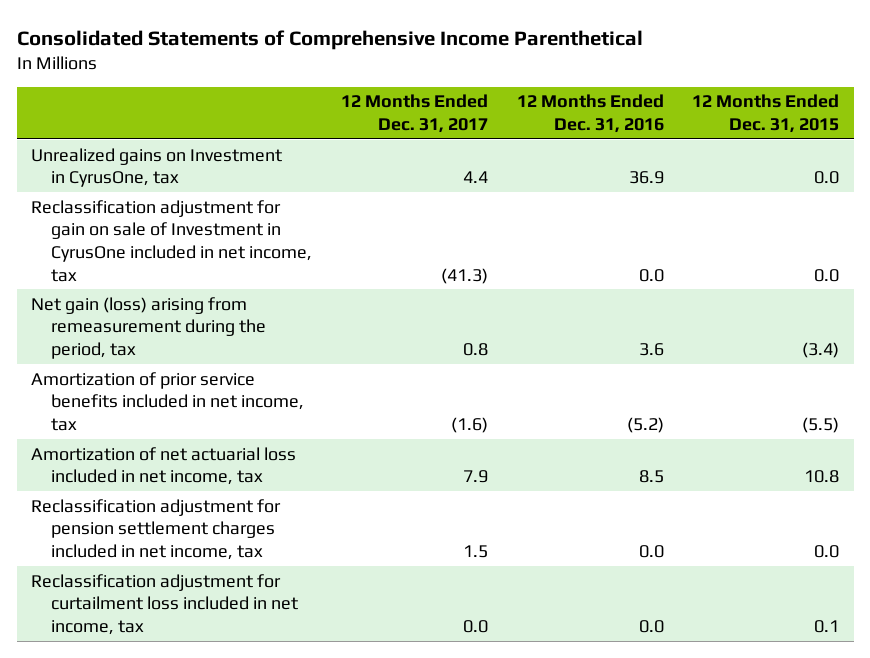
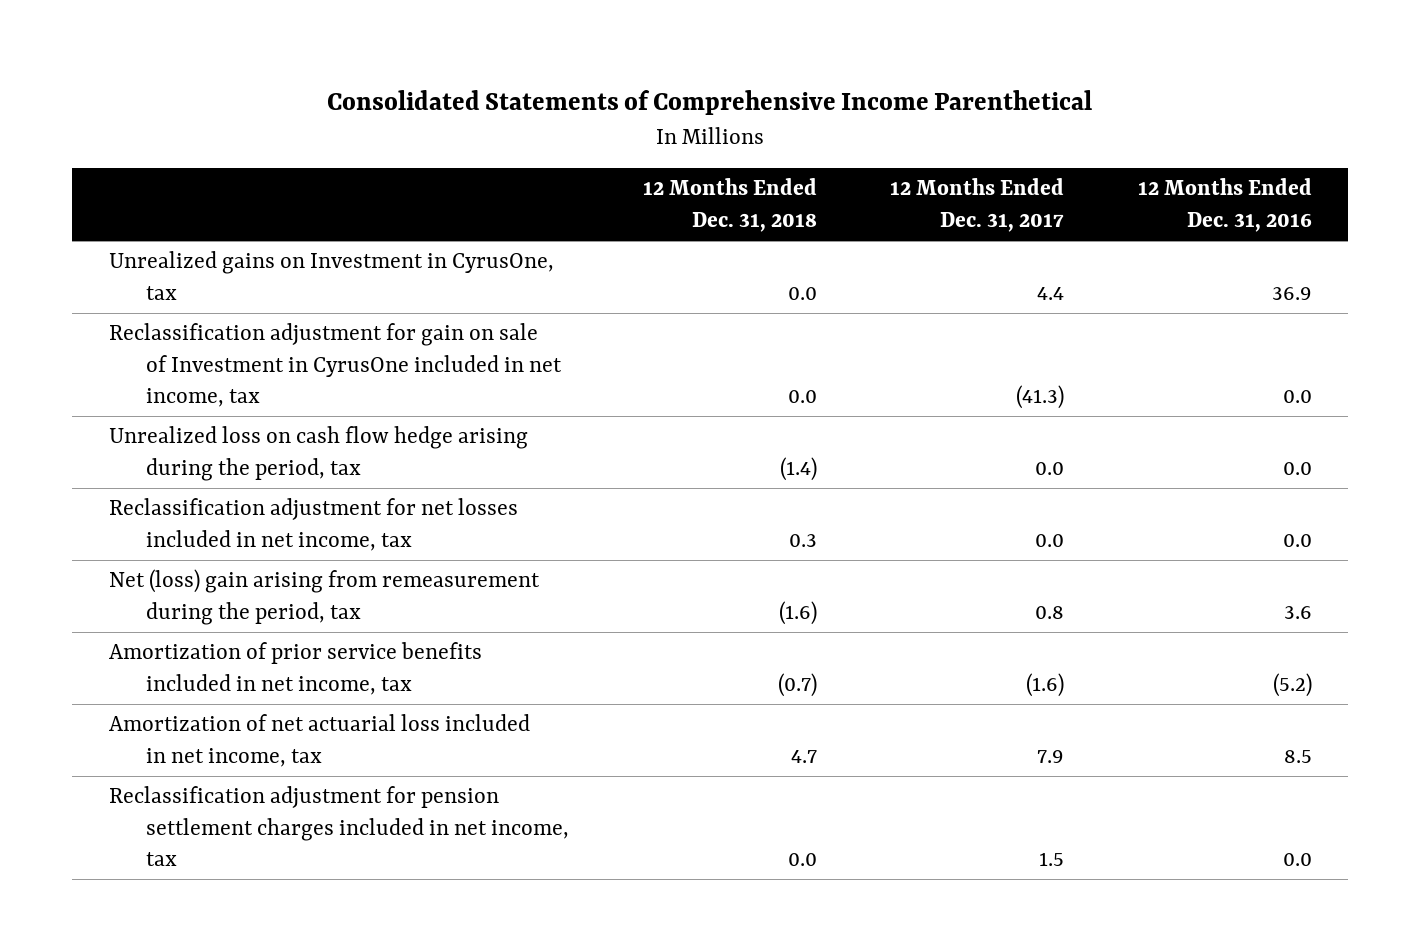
- | 12 Months Ended Dec. 31, 2017 | 12 Months Ended Dec. 31, 2016 | 12 Months Ended Dec. 31, 2015
+ | 12 Months Ended Dec. 31, 2018 | 12 Months Ended Dec. 31, 2017 | 12 Months Ended Dec. 31, 2016
- Net gain (loss) arising from remeasurement during the period, tax | 0.8 | 3.6 | (3.4)
+ Unrealized loss on cash flow hedge arising during the period, tax | (1.4) | 0.0 | 0.0
+ Reclassification adjustment for net losses included in net income, tax | 0.3 | 0.0 | 0.0
+ Net (loss) gain arising from remeasurement during the period, tax | (1.6) | 0.8 | 3.6
- Reclassification adjustment for curtailment loss included in net income, tax | 0.0 | 0.0 | 0.1

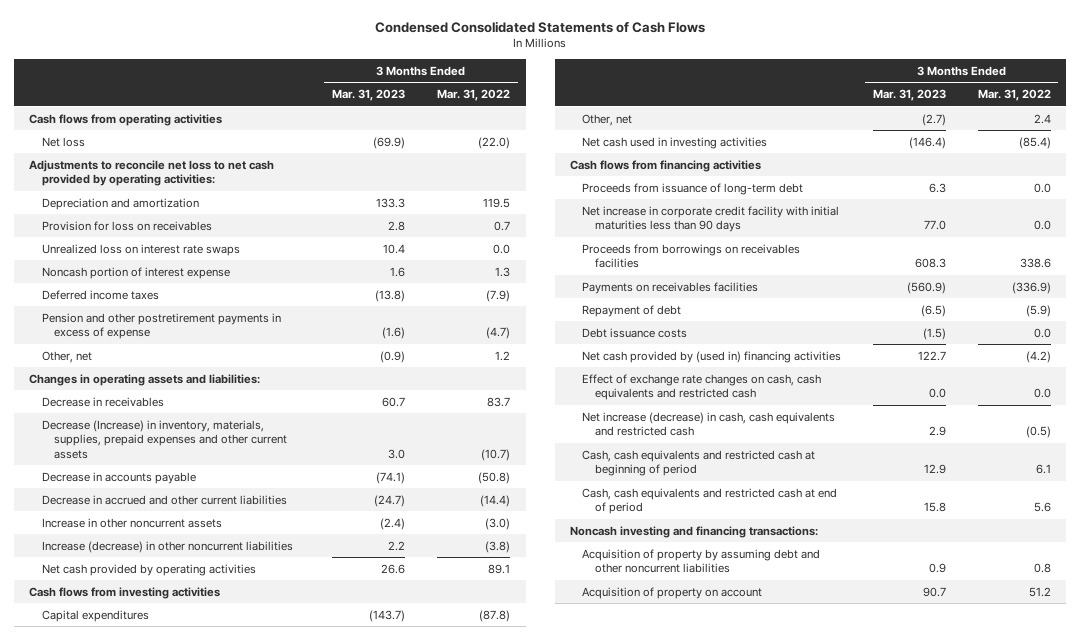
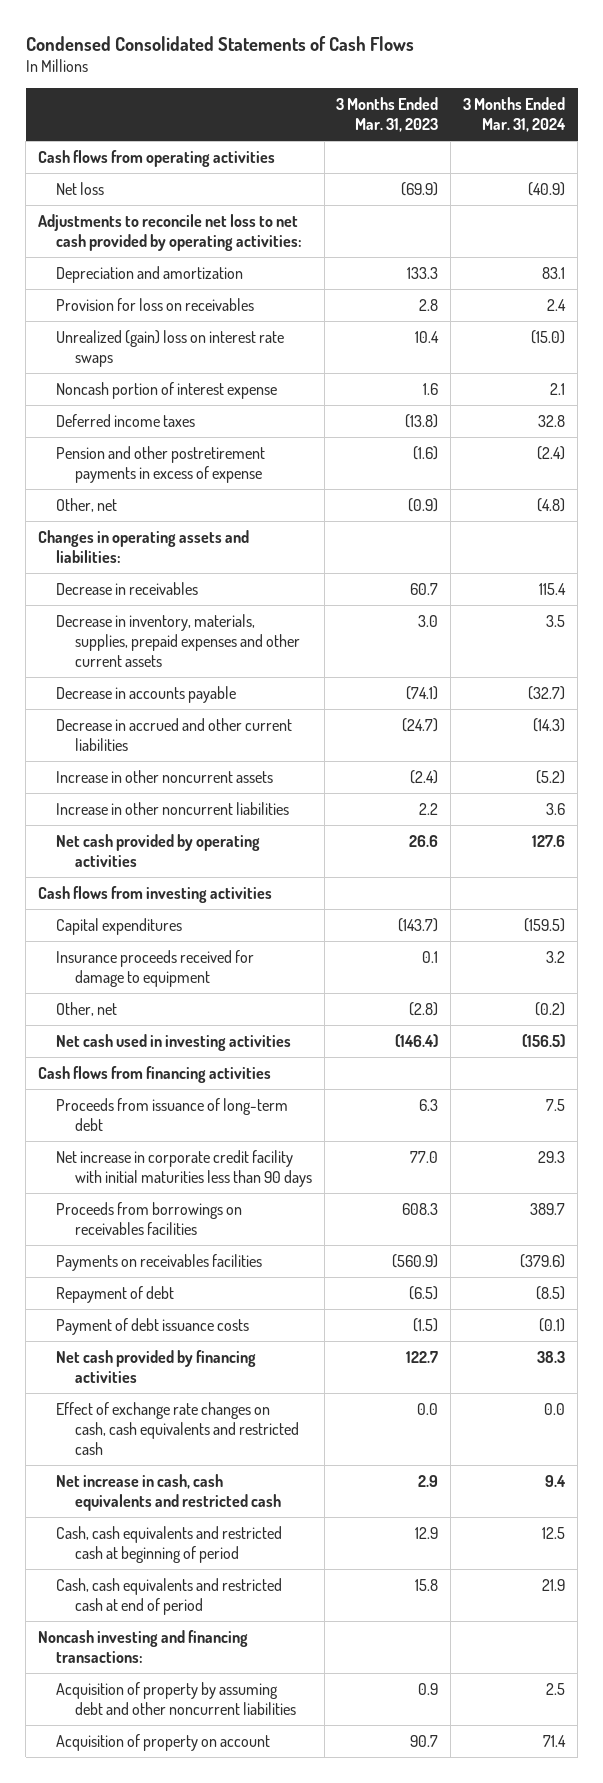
- | 3 Months Ended Mar. 31, 2023 | 3 Months Ended Mar. 31, 2022
+ | 3 Months Ended Mar. 31, 2023 | 3 Months Ended Mar. 31, 2024
- Unrealized loss on interest rate swaps | 10.4 | 0.0
+ Unrealized (gain) loss on interest rate swaps | 10.4 | (15.0)
- Decrease (Increase) in inventory, materials, supplies, prepaid expenses and other current assets | 3.0 | (10.7)
+ Decrease in inventory, materials, supplies, prepaid expenses and other current assets | 3.0 | 3.5
- Increase (decrease) in other noncurrent liabilities | 2.2 | (3.8)
+ Increase in other noncurrent liabilities | 2.2 | 3.6
- Other, net | (2.7) | 2.4
+ Insurance proceeds received for damage to equipment | 0.1 | 3.2
+ Other, net | (2.8) | (0.2)
- Debt issuance costs | (1.5) | 0.0
- Net cash provided by (used in) financing activities | 122.7 | (4.2)
+ Payment of debt issuance costs | (1.5) | (0.1)
+ Net cash provided by financing activities | 122.7 | 38.3
- Net increase (decrease) in cash, cash equivalents and restricted cash | 2.9 | (0.5)
+ Net increase in cash, cash equivalents and restricted cash | 2.9 | 9.4

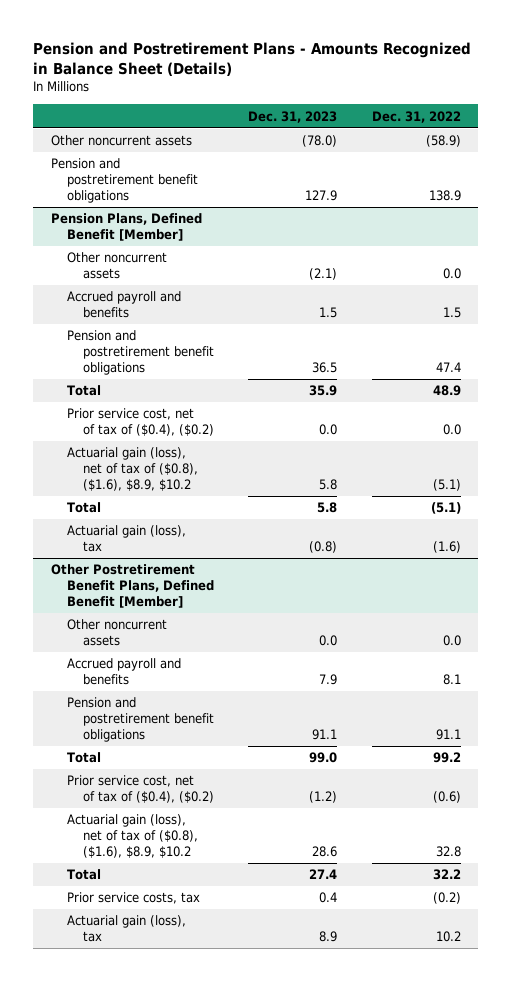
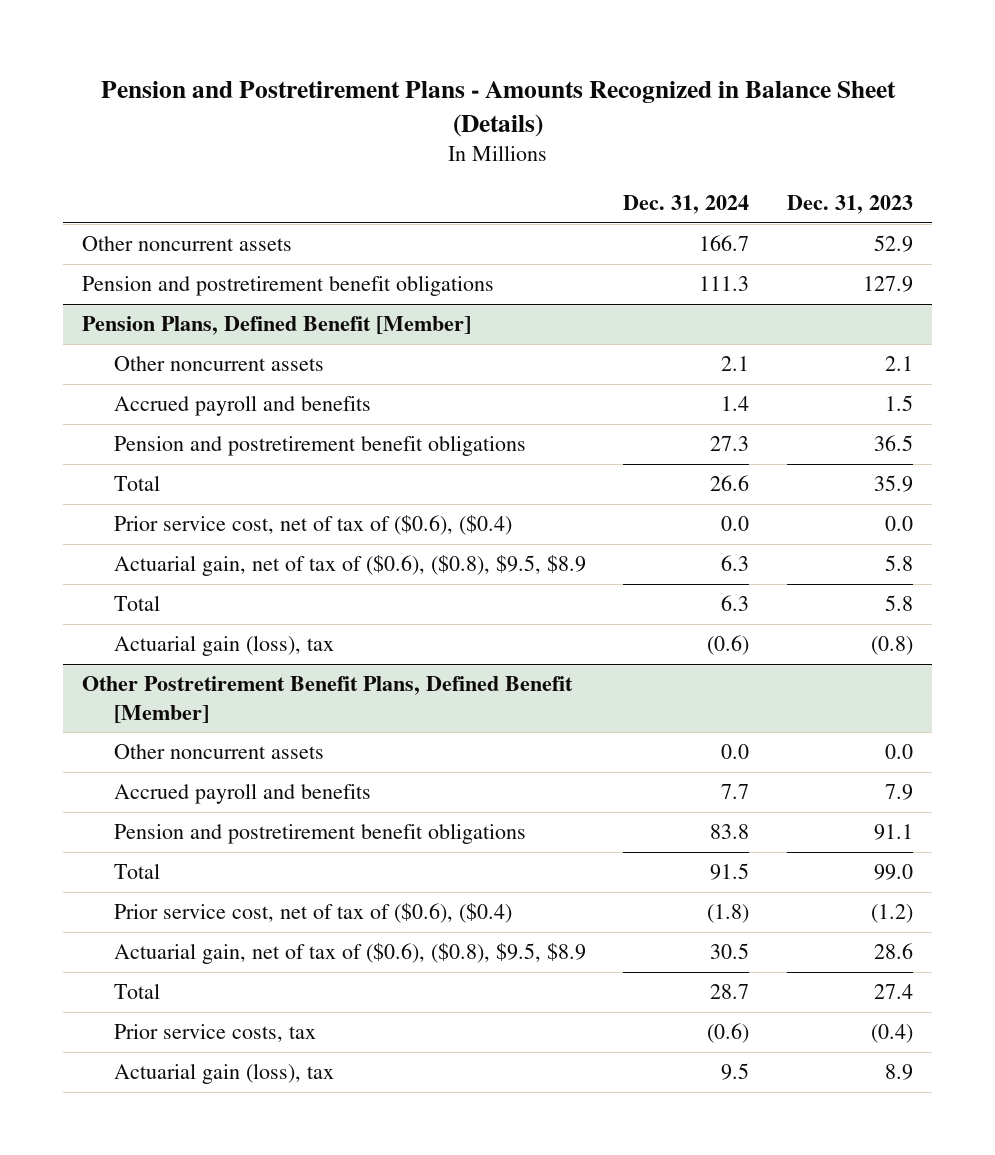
- | Dec. 31, 2023 | Dec. 31, 2022
+ | Dec. 31, 2024 | Dec. 31, 2023
- Other noncurrent assets | (78.0) | (58.9)
+ Other noncurrent assets | 166.7 | 52.9
@ Pension Plans, Defined Benefit [Member]
- Other noncurrent assets | (2.1) | 0.0
+ Other noncurrent assets | 2.1 | 2.1
- Prior service cost, net of tax of ($0.4), ($0.2) | 0.0 | 0.0
- Actuarial gain (loss), net of tax of ($0.8), ($1.6), $8.9, $10.2 | 5.8 | (5.1)
+ Prior service cost, net of tax of ($0.6), ($0.4) | 0.0 | 0.0
+ Actuarial gain, net of tax of ($0.6), ($0.8), $9.5, $8.9 | 6.3 | 5.8
@ Other Postretirement Benefit Plans, Defined Benefit [Member]
- Prior service cost, net of tax of ($0.4), ($0.2) | (1.2) | (0.6)
- Actuarial gain (loss), net of tax of ($0.8), ($1.6), $8.9, $10.2 | 28.6 | 32.8
+ Prior service cost, net of tax of ($0.6), ($0.4) | (1.8) | (1.2)
+ Actuarial gain, net of tax of ($0.6), ($0.8), $9.5, $8.9 | 30.5 | 28.6
- Prior service costs, tax | 0.4 | (0.2)
+ Prior service costs, tax | (0.6) | (0.4)

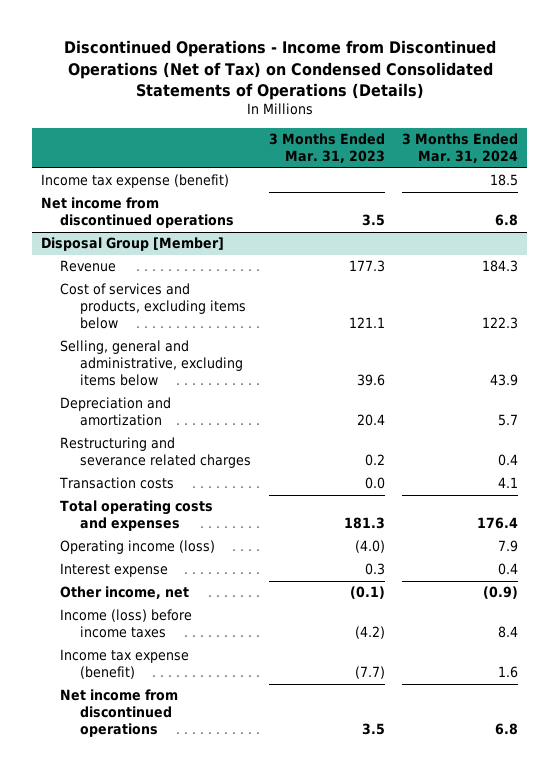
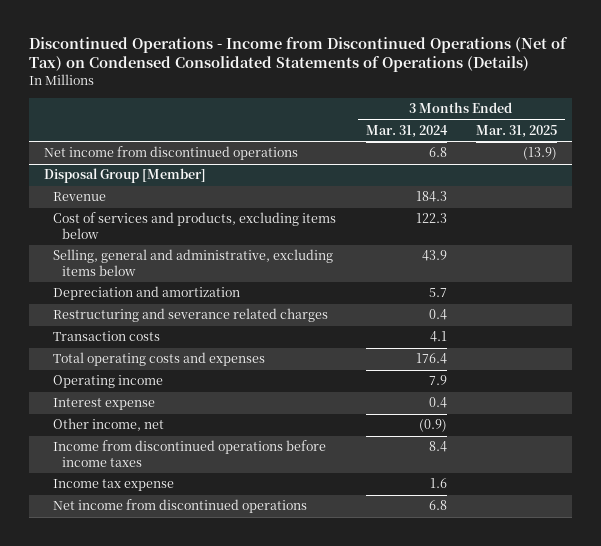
- | 3 Months Ended Mar. 31, 2023 | 3 Months Ended Mar. 31, 2024
+ | 3 Months Ended Mar. 31, 2024 | 3 Months Ended Mar. 31, 2025
- Income tax expense (benefit) | | 18.5
@ Disposal Group [Member]
- Operating income (loss) | (4.0) | 7.9
+ Operating income | 7.9 |
- Income (loss) before income taxes | (4.2) | 8.4
- Income tax expense (benefit) | (7.7) | 1.6
+ Income from discontinued operations before income taxes | 8.4 |
+ Income tax expense | 1.6 |

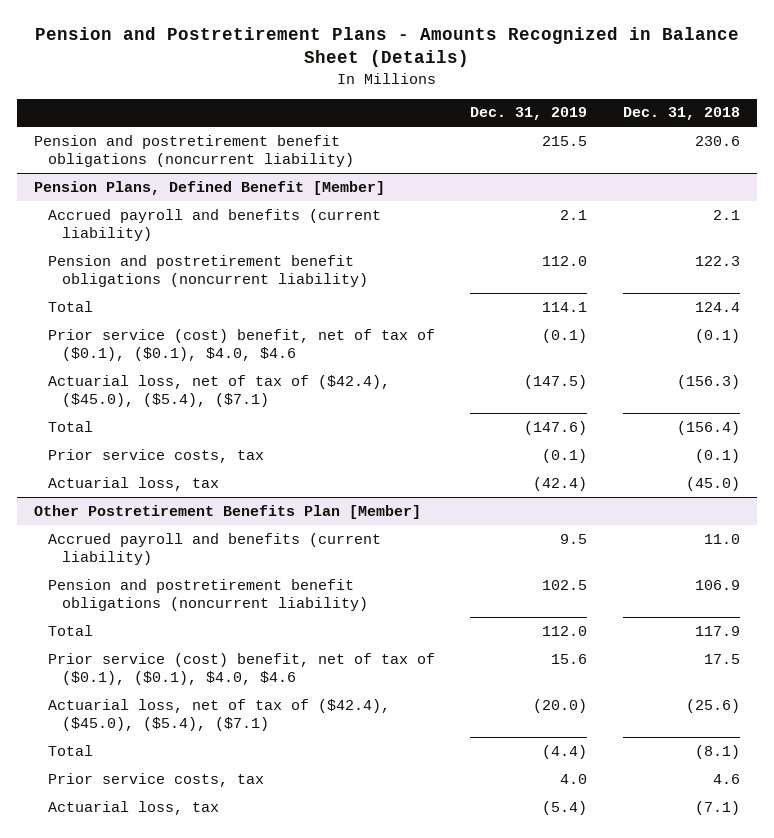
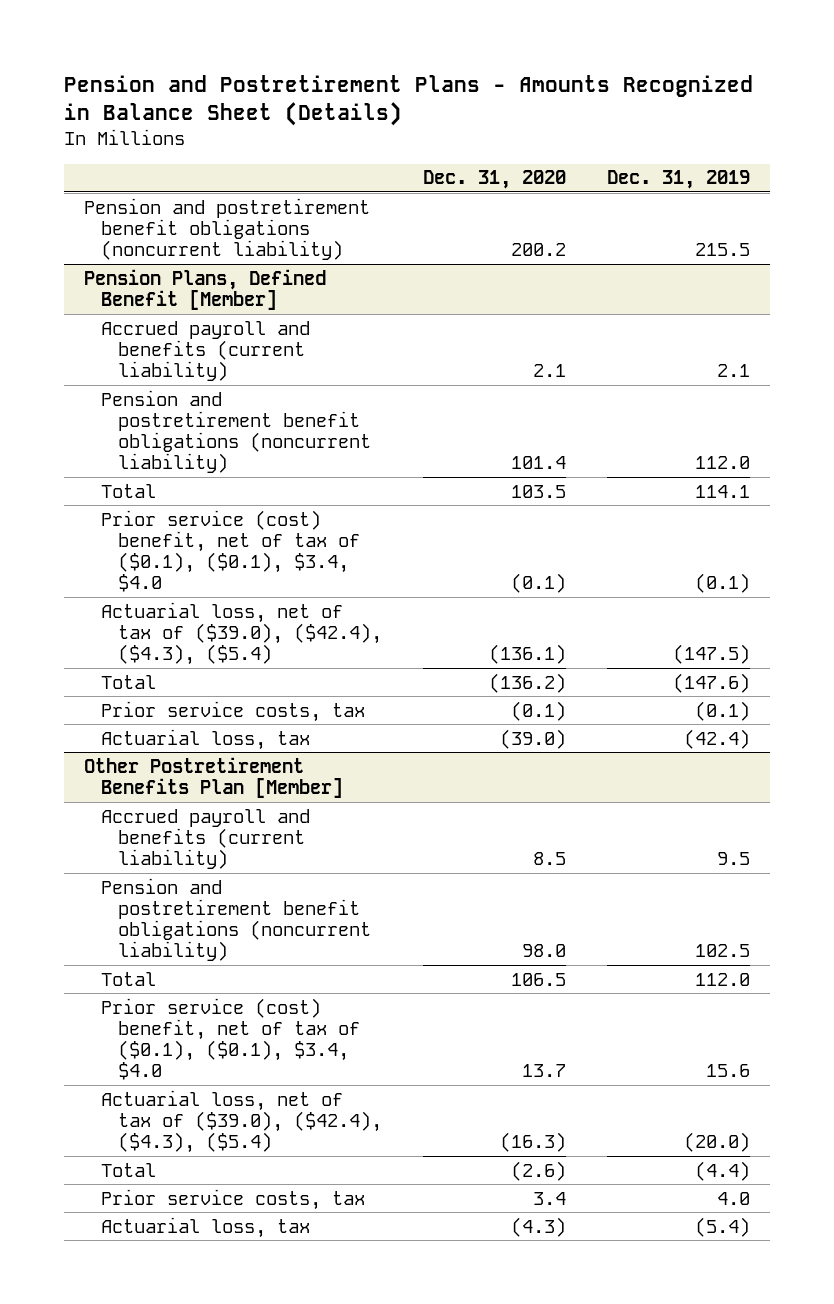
- | Dec. 31, 2019 | Dec. 31, 2018
+ | Dec. 31, 2020 | Dec. 31, 2019
@ Pension Plans, Defined Benefit [Member]
- Prior service (cost) benefit, net of tax of ($0.1), ($0.1), $4.0, $4.6 | (0.1) | (0.1)
- Actuarial loss, net of tax of ($42.4), ($45.0), ($5.4), ($7.1) | (147.5) | (156.3)
+ Prior service (cost) benefit, net of tax of ($0.1), ($0.1), $3.4, $4.0 | (0.1) | (0.1)
+ Actuarial loss, net of tax of ($39.0), ($42.4), ($4.3), ($5.4) | (136.1) | (147.5)
@ Other Postretirement Benefits Plan [Member]
- Prior service (cost) benefit, net of tax of ($0.1), ($0.1), $4.0, $4.6 | 15.6 | 17.5
- Actuarial loss, net of tax of ($42.4), ($45.0), ($5.4), ($7.1) | (20.0) | (25.6)
+ Prior service (cost) benefit, net of tax of ($0.1), ($0.1), $3.4, $4.0 | 13.7 | 15.6
+ Actuarial loss, net of tax of ($39.0), ($42.4), ($4.3), ($5.4) | (16.3) | (20.0)

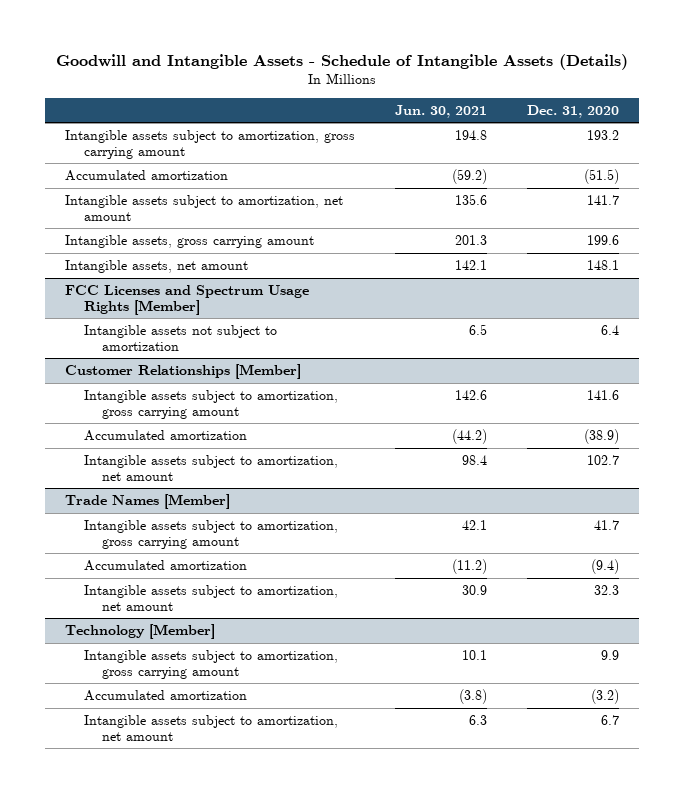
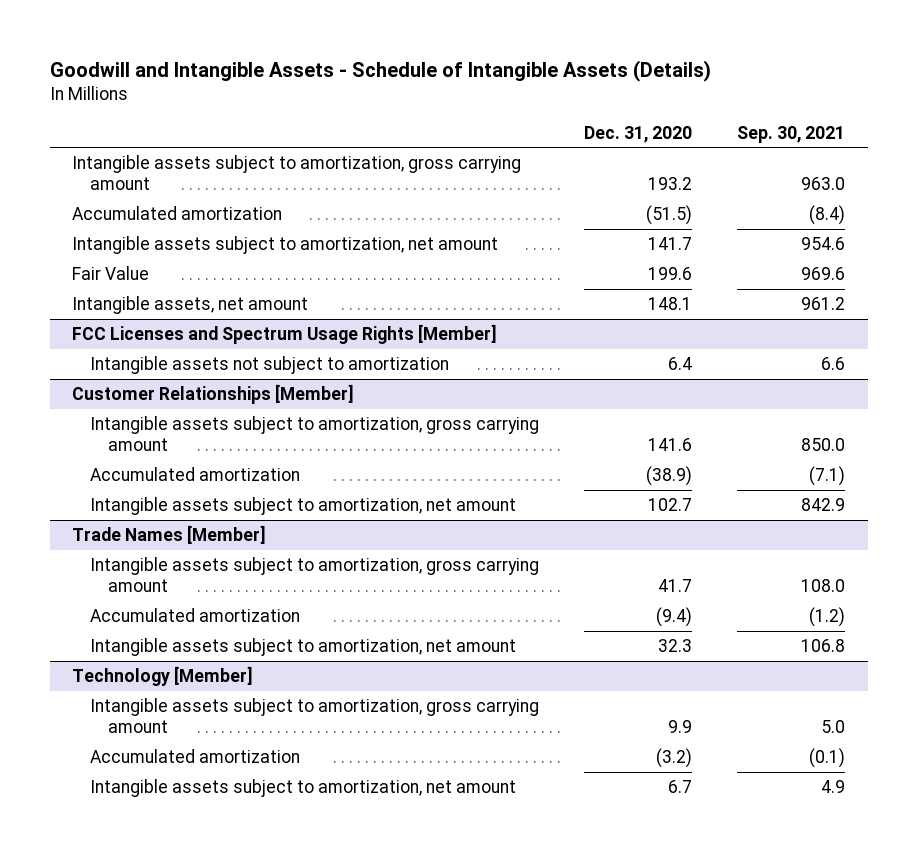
- | Jun. 30, 2021 | Dec. 31, 2020
+ | Dec. 31, 2020 | Sep. 30, 2021
- Intangible assets, gross carrying amount | 201.3 | 199.6
+ Fair Value | 199.6 | 969.6

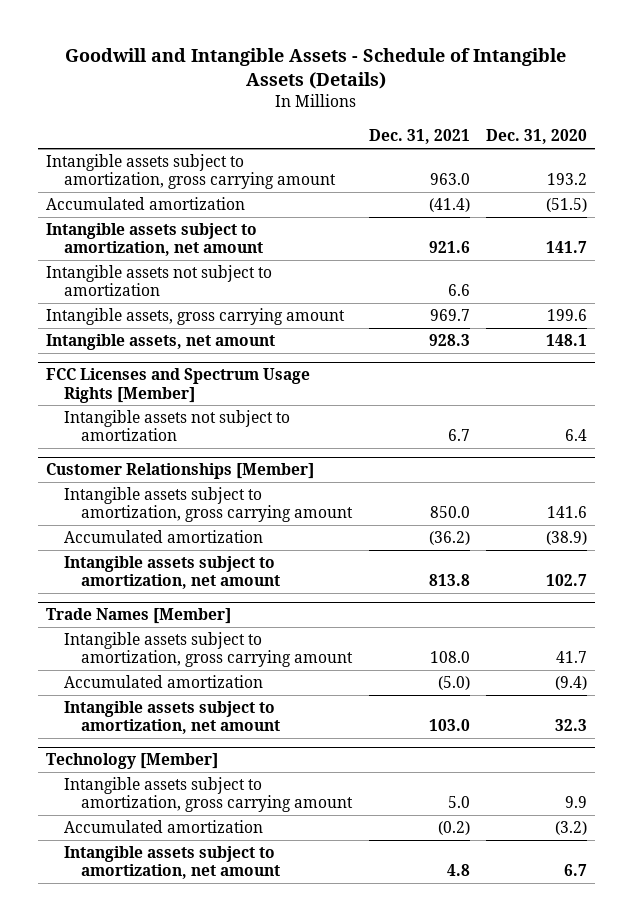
- | Dec. 31, 2020 | Sep. 30, 2021
+ | Dec. 31, 2021 | Dec. 31, 2020
- Fair Value | 199.6 | 969.6
+ Intangible assets not subject to amortization | 6.6 |
+ Intangible assets, gross carrying amount | 969.7 | 199.6

